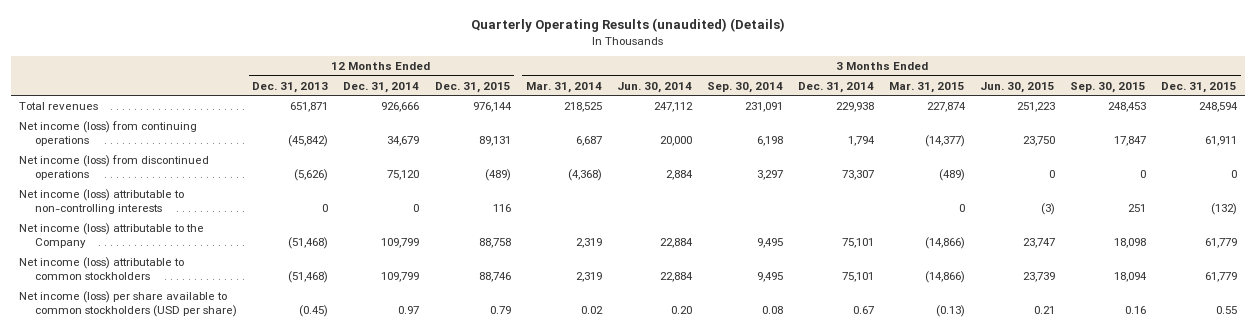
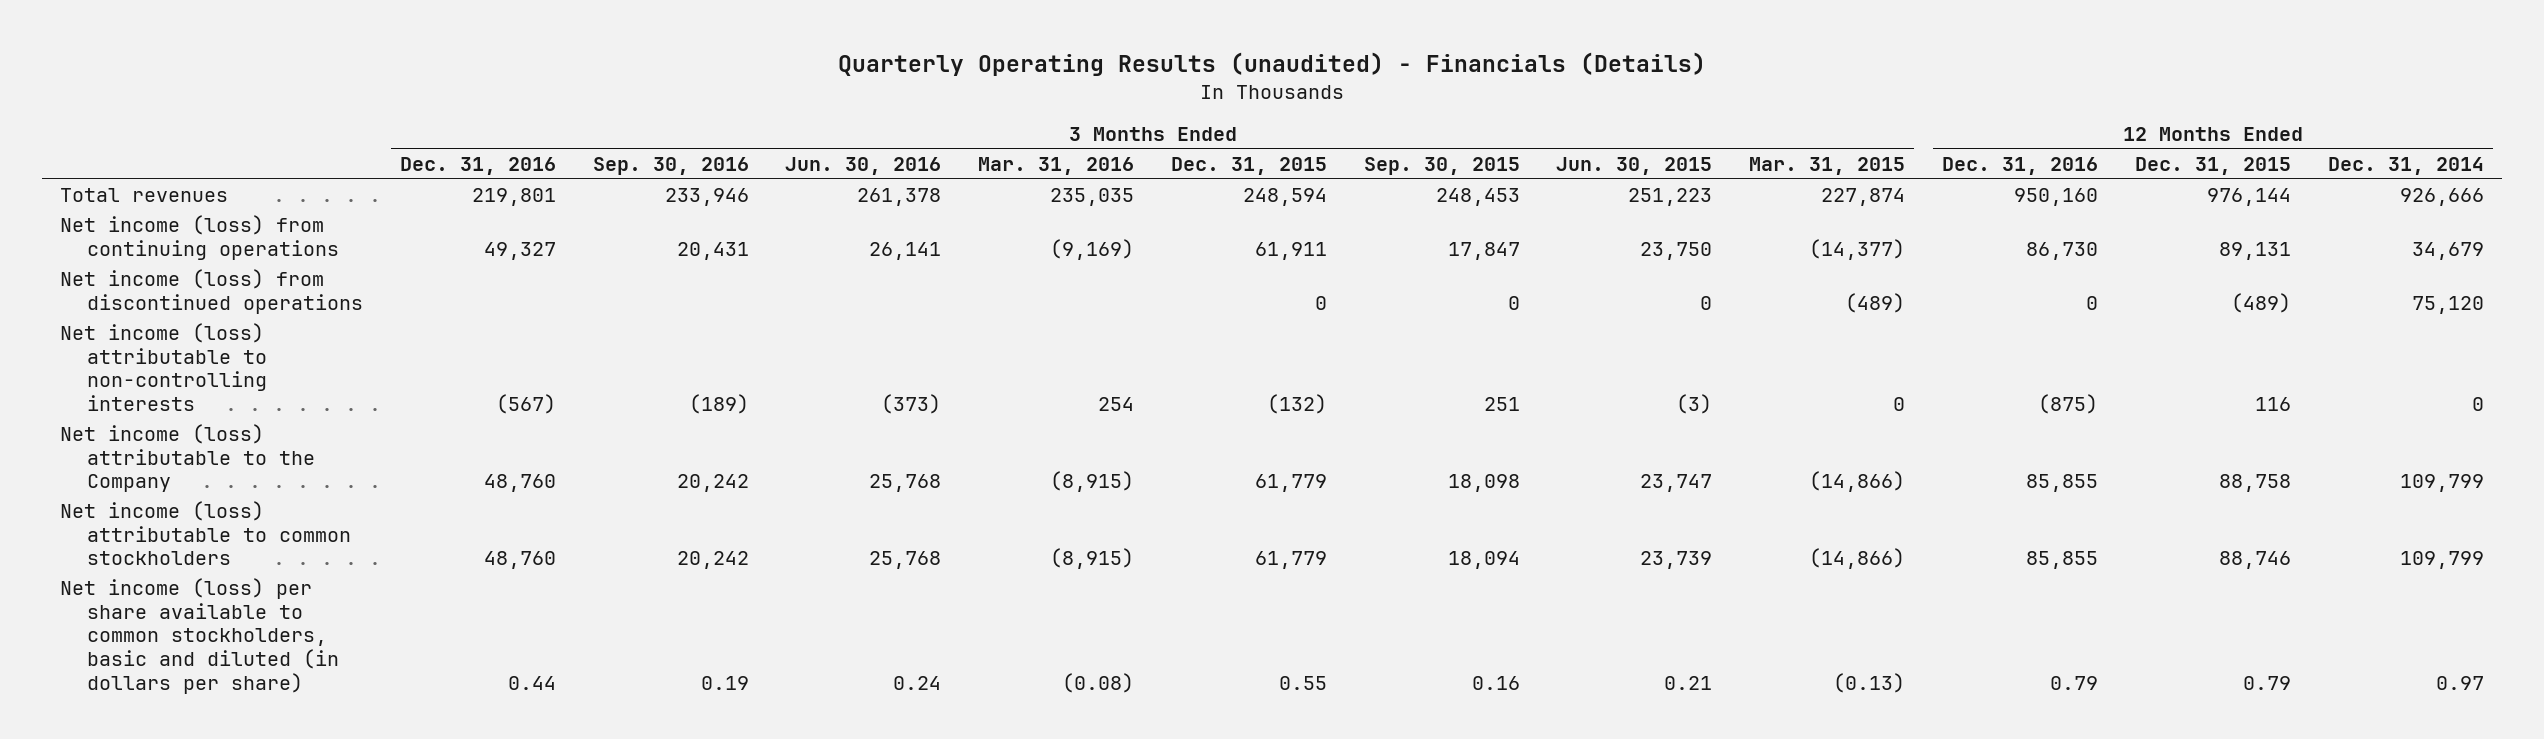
- Quarterly Operating Results (unaudited) (Details)
+ Quarterly Operating Results (unaudited) - Financials (Details)
- | 12 Months Ended Dec. 31, 2013 | 12 Months Ended Dec. 31, 2014 | 12 Months Ended Dec. 31, 2015 | 3 Months Ended Mar. 31, 2014 | 3 Months Ended Jun. 30, 2014 | 3 Months Ended Sep. 30, 2014 | 3 Months Ended Dec. 31, 2014 | 3 Months Ended Mar. 31, 2015 | 3 Months Ended Jun. 30, 2015 | 3 Months Ended Sep. 30, 2015 | 3 Months Ended Dec. 31, 2015
+ | 3 Months Ended Dec. 31, 2016 | 3 Months Ended Sep. 30, 2016 | 3 Months Ended Jun. 30, 2016 | 3 Months Ended Mar. 31, 2016 | 3 Months Ended Dec. 31, 2015 | 3 Months Ended Sep. 30, 2015 | 3 Months Ended Jun. 30, 2015 | 3 Months Ended Mar. 31, 2015 | 12 Months Ended Dec. 31, 2016 | 12 Months Ended Dec. 31, 2015 | 12 Months Ended Dec. 31, 2014
- Net income (loss) per share available to common stockholders (USD per share) | (0.45) | 0.97 | 0.79 | 0.02 | 0.20 | 0.08 | 0.67 | (0.13) | 0.21 | 0.16 | 0.55
+ Net income (loss) per share available to common stockholders, basic and diluted (in dollars per share) | 0.44 | 0.19 | 0.24 | (0.08) | 0.55 | 0.16 | 0.21 | (0.13) | 0.79 | 0.79 | 0.97

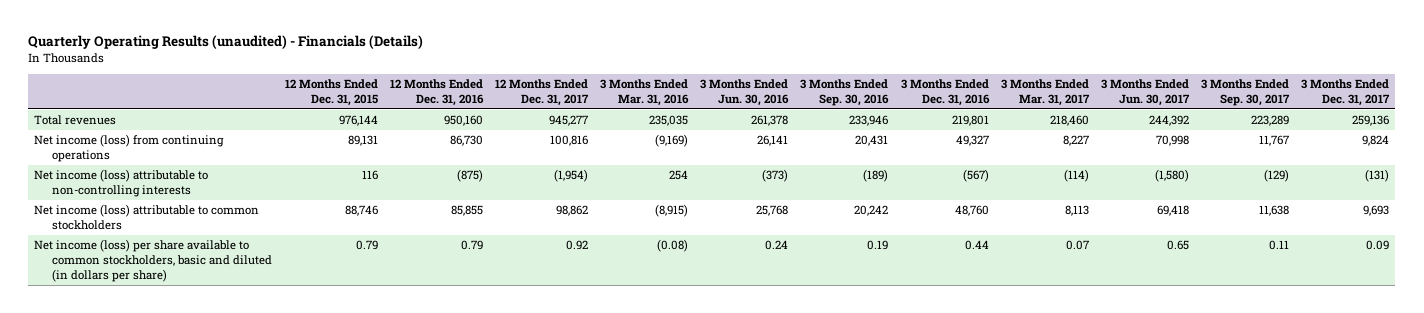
- | 3 Months Ended Dec. 31, 2016 | 3 Months Ended Sep. 30, 2016 | 3 Months Ended Jun. 30, 2016 | 3 Months Ended Mar. 31, 2016 | 3 Months Ended Dec. 31, 2015 | 3 Months Ended Sep. 30, 2015 | 3 Months Ended Jun. 30, 2015 | 3 Months Ended Mar. 31, 2015 | 12 Months Ended Dec. 31, 2016 | 12 Months Ended Dec. 31, 2015 | 12 Months Ended Dec. 31, 2014
+ | 12 Months Ended Dec. 31, 2015 | 12 Months Ended Dec. 31, 2016 | 12 Months Ended Dec. 31, 2017 | 3 Months Ended Mar. 31, 2016 | 3 Months Ended Jun. 30, 2016 | 3 Months Ended Sep. 30, 2016 | 3 Months Ended Dec. 31, 2016 | 3 Months Ended Mar. 31, 2017 | 3 Months Ended Jun. 30, 2017 | 3 Months Ended Sep. 30, 2017 | 3 Months Ended Dec. 31, 2017
- Net income (loss) from discontinued operations | | | | | 0 | 0 | 0 | (489) | 0 | (489) | 75,120
- Net income (loss) attributable to the Company | 48,760 | 20,242 | 25,768 | (8,915) | 61,779 | 18,098 | 23,747 | (14,866) | 85,855 | 88,758 | 109,799

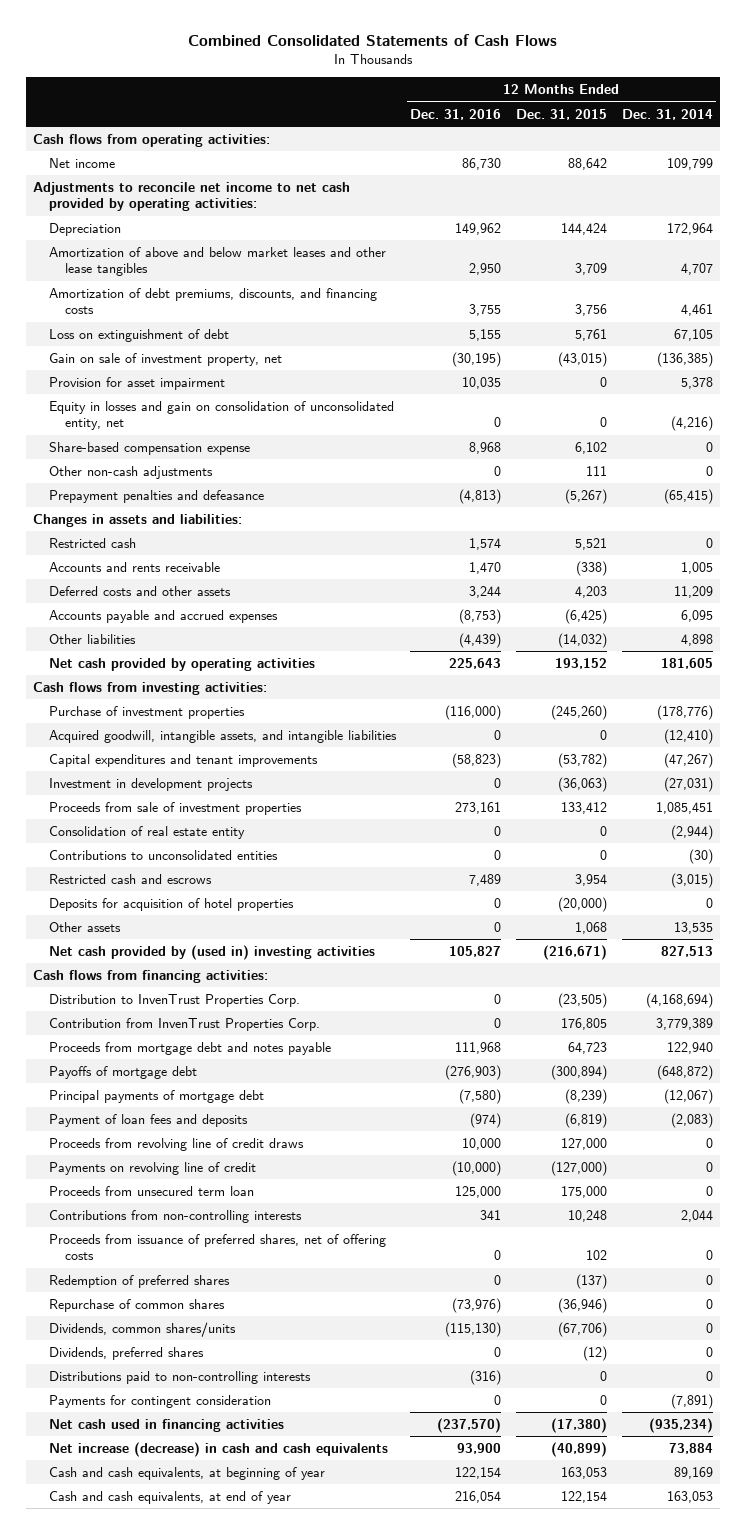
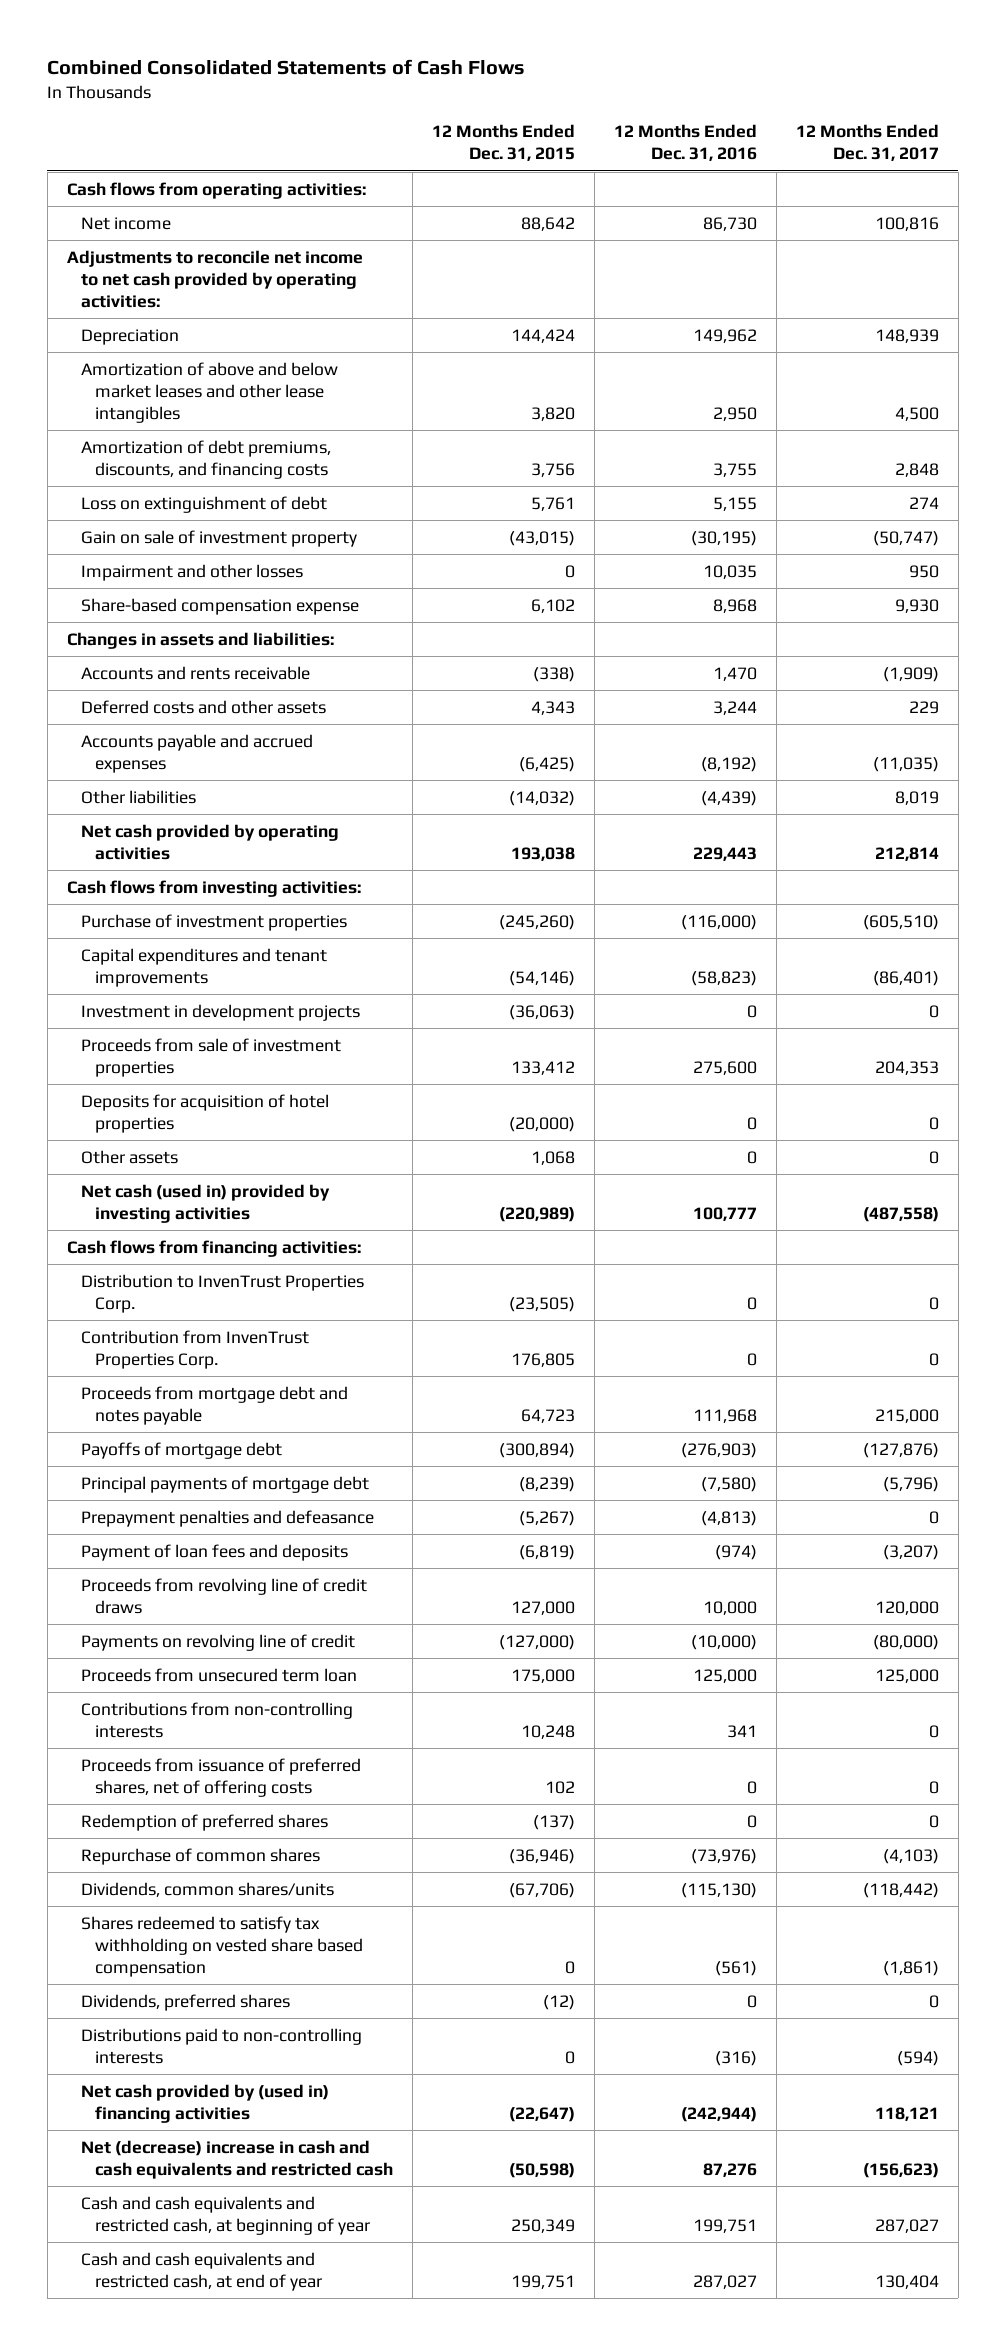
- | 12 Months Ended Dec. 31, 2016 | 12 Months Ended Dec. 31, 2015 | 12 Months Ended Dec. 31, 2014
+ | 12 Months Ended Dec. 31, 2015 | 12 Months Ended Dec. 31, 2016 | 12 Months Ended Dec. 31, 2017
- Amortization of above and below market leases and other lease tangibles | 2,950 | 3,709 | 4,707
+ Amortization of above and below market leases and other lease intangibles | 3,820 | 2,950 | 4,500
- Gain on sale of investment property, net | (30,195) | (43,015) | (136,385)
- Provision for asset impairment | 10,035 | 0 | 5,378
- Equity in losses and gain on consolidation of unconsolidated entity, net | 0 | 0 | (4,216)
+ Gain on sale of investment property | (43,015) | (30,195) | (50,747)
+ Impairment and other losses | 0 | 10,035 | 950
- Other non-cash adjustments | 0 | 111 | 0
- Restricted cash | 1,574 | 5,521 | 0
- Deferred costs and other assets | 3,244 | 4,203 | 11,209
- Accounts payable and accrued expenses | (8,753) | (6,425) | 6,095
+ Deferred costs and other assets | 4,343 | 3,244 | 229
+ Accounts payable and accrued expenses | (6,425) | (8,192) | (11,035)
- Net cash provided by operating activities | 225,643 | 193,152 | 181,605
+ Net cash provided by operating activities | 193,038 | 229,443 | 212,814
- Acquired goodwill, intangible assets, and intangible liabilities | 0 | 0 | (12,410)
- Capital expenditures and tenant improvements | (58,823) | (53,782) | (47,267)
+ Capital expenditures and tenant improvements | (54,146) | (58,823) | (86,401)
- Proceeds from sale of investment properties | 273,161 | 133,412 | 1,085,451
- Consolidation of real estate entity | 0 | 0 | (2,944)
- Contributions to unconsolidated entities | 0 | 0 | (30)
- Restricted cash and escrows | 7,489 | 3,954 | (3,015)
+ Proceeds from sale of investment properties | 133,412 | 275,600 | 204,353
- Net cash provided by (used in) investing activities | 105,827 | (216,671) | 827,513
+ Net cash (used in) provided by investing activities | (220,989) | 100,777 | (487,558)
moved down: Prepayment penalties and defeasance | (5,267) | (4,813) | 0
+ Shares redeemed to satisfy tax withholding on vested share based compensation | 0 | (561) | (1,861)
- Payments for contingent consideration | 0 | 0 | (7,891)
- Net cash used in financing activities | (237,570) | (17,380) | (935,234)
- Net increase (decrease) in cash and cash equivalents | 93,900 | (40,899) | 73,884
- Cash and cash equivalents, at beginning of year | 122,154 | 163,053 | 89,169
- Cash and cash equivalents, at end of year | 216,054 | 122,154 | 163,053
+ Net cash provided by (used in) financing activities | (22,647) | (242,944) | 118,121
+ Net (decrease) increase in cash and cash equivalents and restricted cash | (50,598) | 87,276 | (156,623)
+ Cash and cash equivalents and restricted cash, at beginning of year | 250,349 | 199,751 | 287,027
+ Cash and cash equivalents and restricted cash, at end of year | 199,751 | 287,027 | 130,404

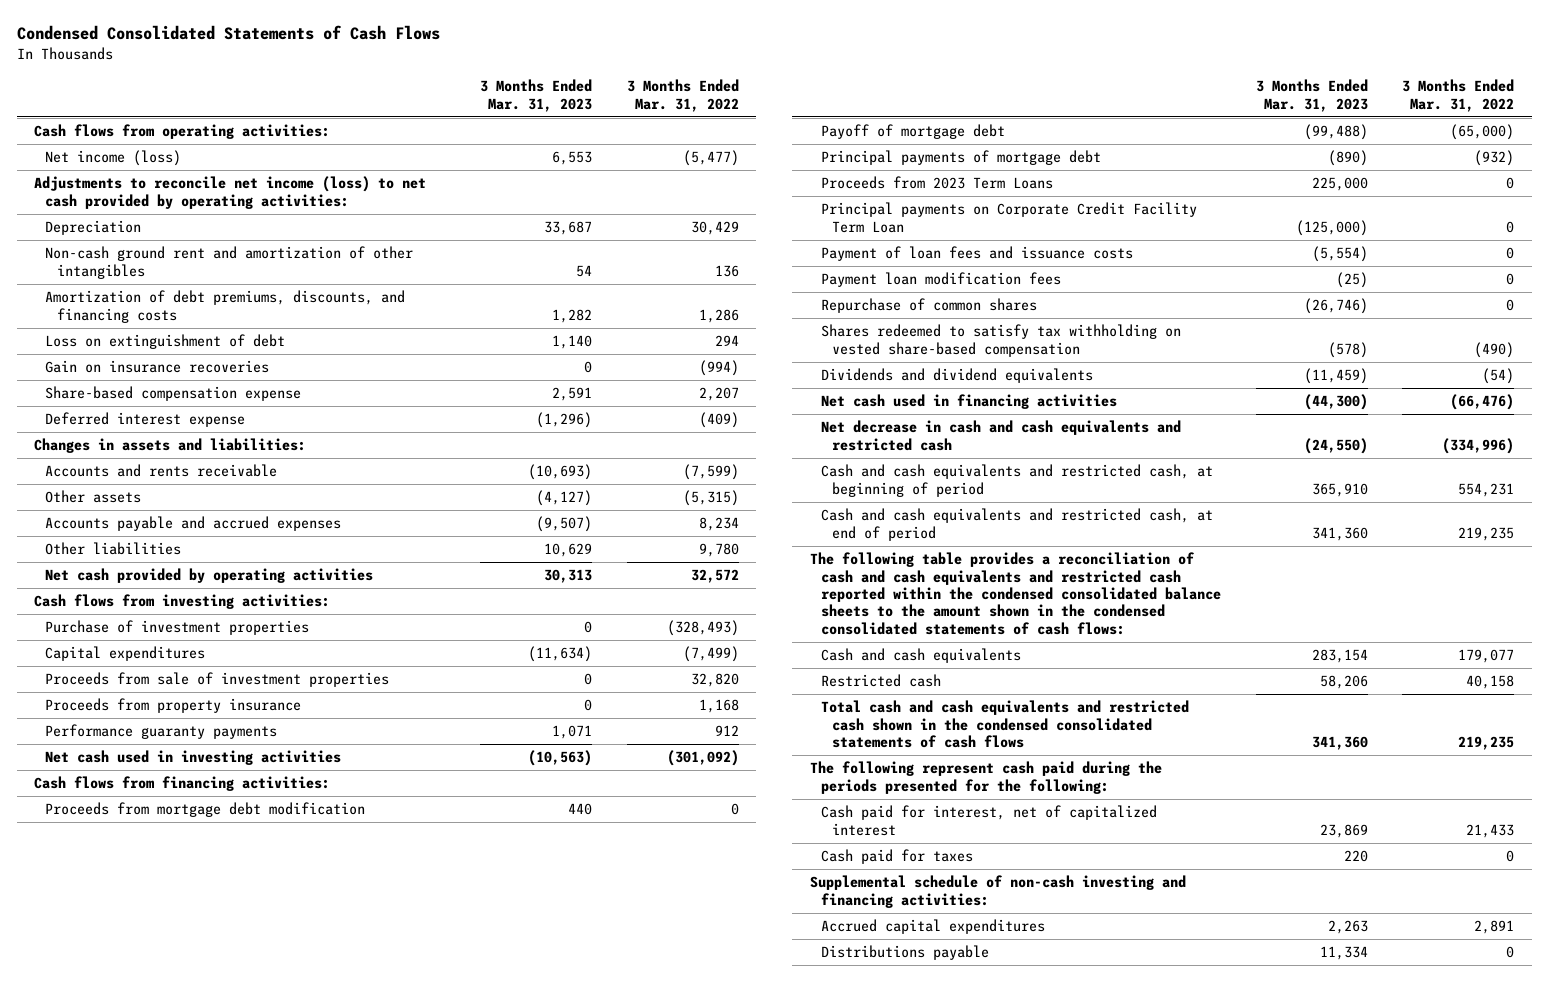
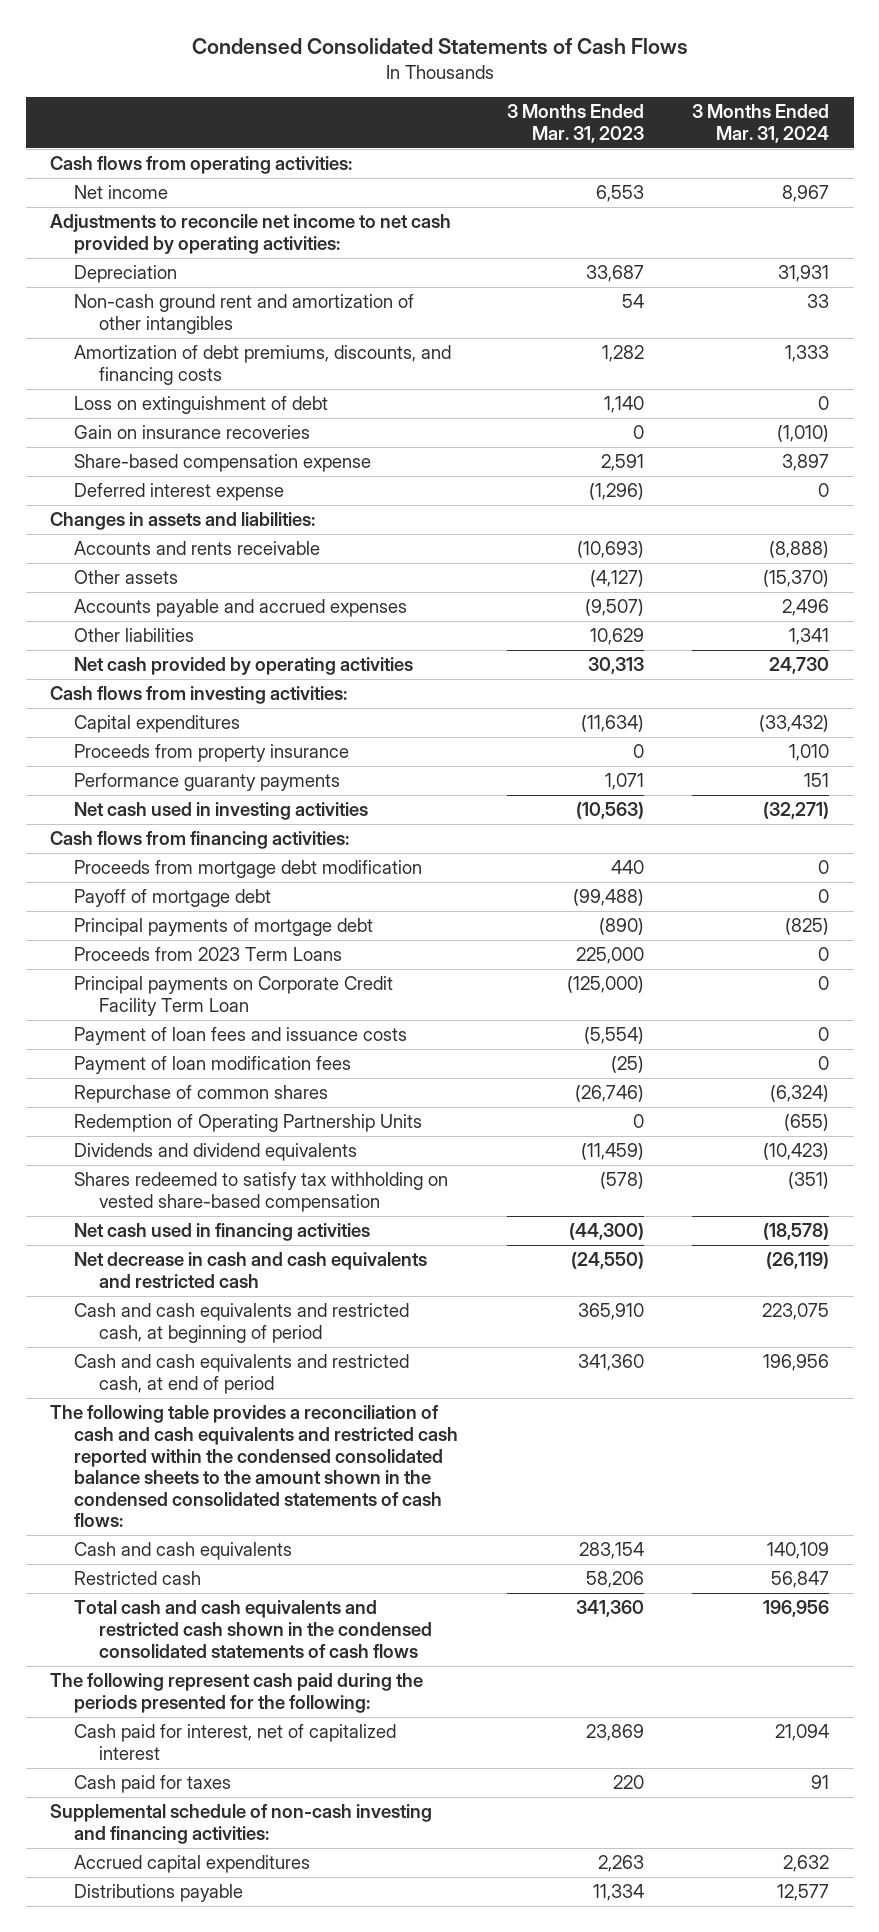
- | 3 Months Ended Mar. 31, 2023 | 3 Months Ended Mar. 31, 2022
+ | 3 Months Ended Mar. 31, 2023 | 3 Months Ended Mar. 31, 2024
- Net income (loss) | 6,553 | (5,477)
- Adjustments to reconcile net income (loss) to net cash provided by operating activities:
+ Net income | 6,553 | 8,967
+ Adjustments to reconcile net income to net cash provided by operating activities:
- Purchase of investment properties | 0 | (328,493)
- Proceeds from sale of investment properties | 0 | 32,820
- Payment loan modification fees | (25) | 0
+ Payment of loan modification fees | (25) | 0
+ Redemption of Operating Partnership Units | 0 | (655)
moved down: Shares redeemed to satisfy tax withholding on vested share-based compensation | (578) | (351)

